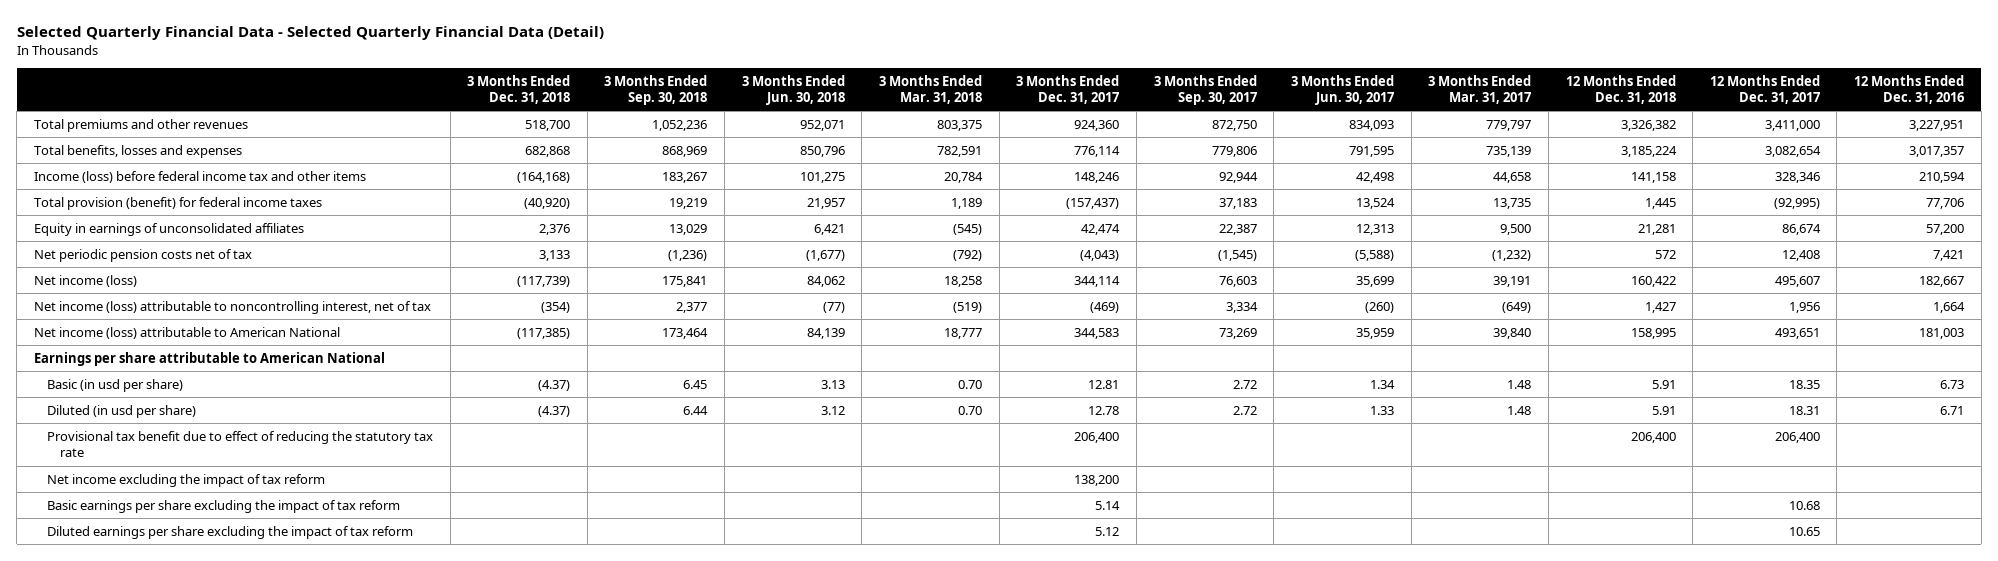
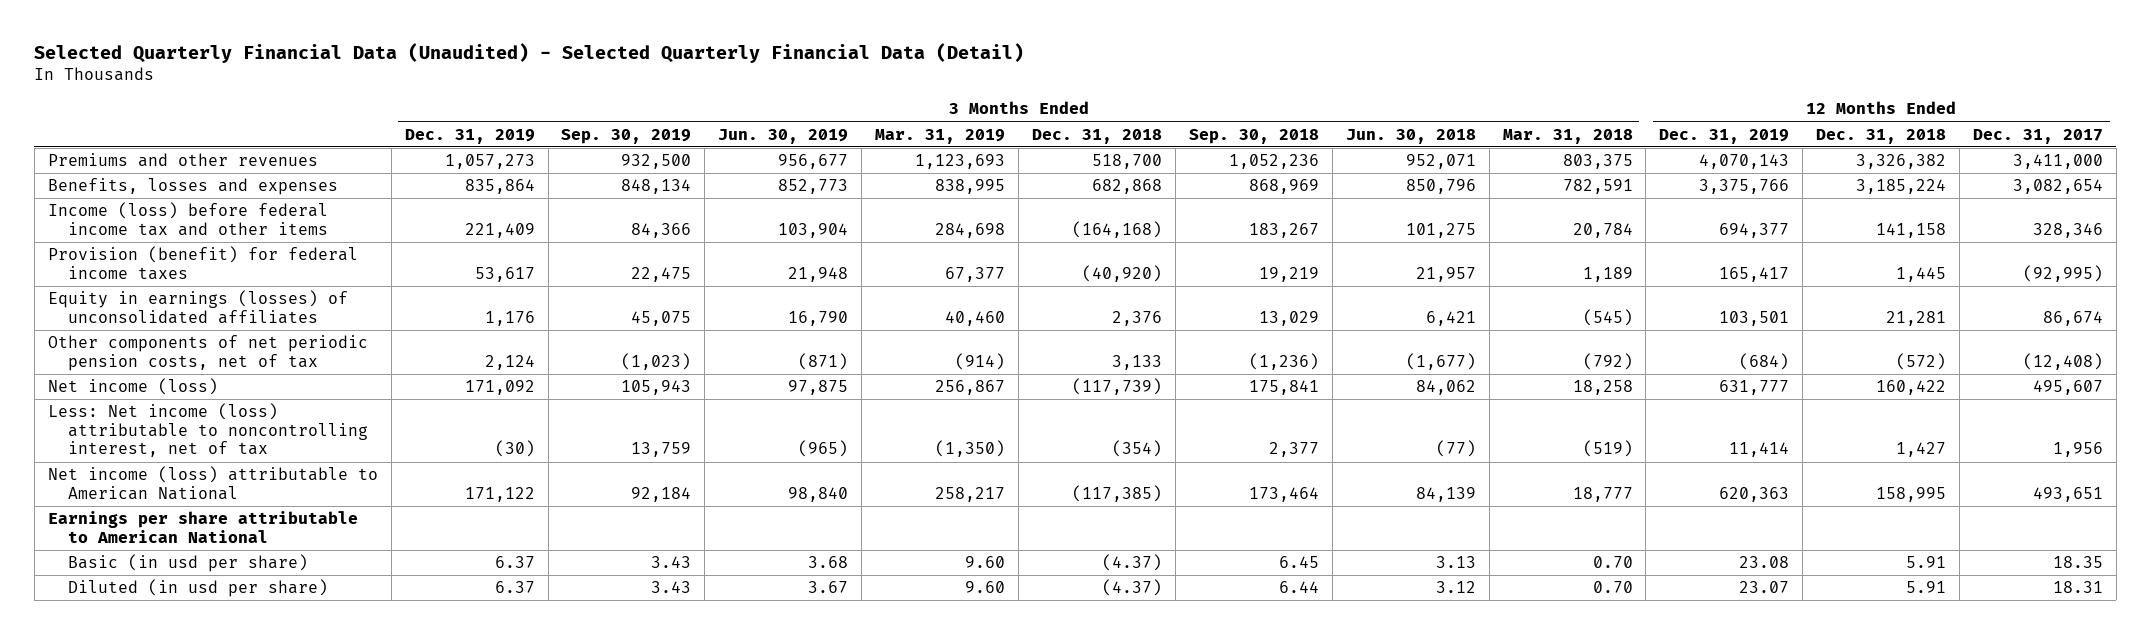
- Selected Quarterly Financial Data - Selected Quarterly Financial Data (Detail)
+ Selected Quarterly Financial Data (Unaudited) - Selected Quarterly Financial Data (Detail)
- | 3 Months Ended Dec. 31, 2018 | 3 Months Ended Sep. 30, 2018 | 3 Months Ended Jun. 30, 2018 | 3 Months Ended Mar. 31, 2018 | 3 Months Ended Dec. 31, 2017 | 3 Months Ended Sep. 30, 2017 | 3 Months Ended Jun. 30, 2017 | 3 Months Ended Mar. 31, 2017 | 12 Months Ended Dec. 31, 2018 | 12 Months Ended Dec. 31, 2017 | 12 Months Ended Dec. 31, 2016
+ | 3 Months Ended Dec. 31, 2019 | 3 Months Ended Sep. 30, 2019 | 3 Months Ended Jun. 30, 2019 | 3 Months Ended Mar. 31, 2019 | 3 Months Ended Dec. 31, 2018 | 3 Months Ended Sep. 30, 2018 | 3 Months Ended Jun. 30, 2018 | 3 Months Ended Mar. 31, 2018 | 12 Months Ended Dec. 31, 2019 | 12 Months Ended Dec. 31, 2018 | 12 Months Ended Dec. 31, 2017
- Total premiums and other revenues | 518,700 | 1,052,236 | 952,071 | 803,375 | 924,360 | 872,750 | 834,093 | 779,797 | 3,326,382 | 3,411,000 | 3,227,951
- Total benefits, losses and expenses | 682,868 | 868,969 | 850,796 | 782,591 | 776,114 | 779,806 | 791,595 | 735,139 | 3,185,224 | 3,082,654 | 3,017,357
+ Premiums and other revenues | 1,057,273 | 932,500 | 956,677 | 1,123,693 | 518,700 | 1,052,236 | 952,071 | 803,375 | 4,070,143 | 3,326,382 | 3,411,000
+ Benefits, losses and expenses | 835,864 | 848,134 | 852,773 | 838,995 | 682,868 | 868,969 | 850,796 | 782,591 | 3,375,766 | 3,185,224 | 3,082,654
- Total provision (benefit) for federal income taxes | (40,920) | 19,219 | 21,957 | 1,189 | (157,437) | 37,183 | 13,524 | 13,735 | 1,445 | (92,995) | 77,706
- Equity in earnings of unconsolidated affiliates | 2,376 | 13,029 | 6,421 | (545) | 42,474 | 22,387 | 12,313 | 9,500 | 21,281 | 86,674 | 57,200
- Net periodic pension costs net of tax | 3,133 | (1,236) | (1,677) | (792) | (4,043) | (1,545) | (5,588) | (1,232) | 572 | 12,408 | 7,421
+ Provision (benefit) for federal income taxes | 53,617 | 22,475 | 21,948 | 67,377 | (40,920) | 19,219 | 21,957 | 1,189 | 165,417 | 1,445 | (92,995)
+ Equity in earnings (losses) of unconsolidated affiliates | 1,176 | 45,075 | 16,790 | 40,460 | 2,376 | 13,029 | 6,421 | (545) | 103,501 | 21,281 | 86,674
+ Other components of net periodic pension costs, net of tax | 2,124 | (1,023) | (871) | (914) | 3,133 | (1,236) | (1,677) | (792) | (684) | (572) | (12,408)
- Net income (loss) attributable to noncontrolling interest, net of tax | (354) | 2,377 | (77) | (519) | (469) | 3,334 | (260) | (649) | 1,427 | 1,956 | 1,664
+ Less: Net income (loss) attributable to noncontrolling interest, net of tax | (30) | 13,759 | (965) | (1,350) | (354) | 2,377 | (77) | (519) | 11,414 | 1,427 | 1,956
- Provisional tax benefit due to effect of reducing the statutory tax rate | | | | | 206,400 | | | | 206,400 | 206,400 |
- Net income excluding the impact of tax reform | | | | | 138,200 | | | | | |
- Basic earnings per share excluding the impact of tax reform | | | | | 5.14 | | | | | 10.68 |
- Diluted earnings per share excluding the impact of tax reform | | | | | 5.12 | | | | | 10.65 |

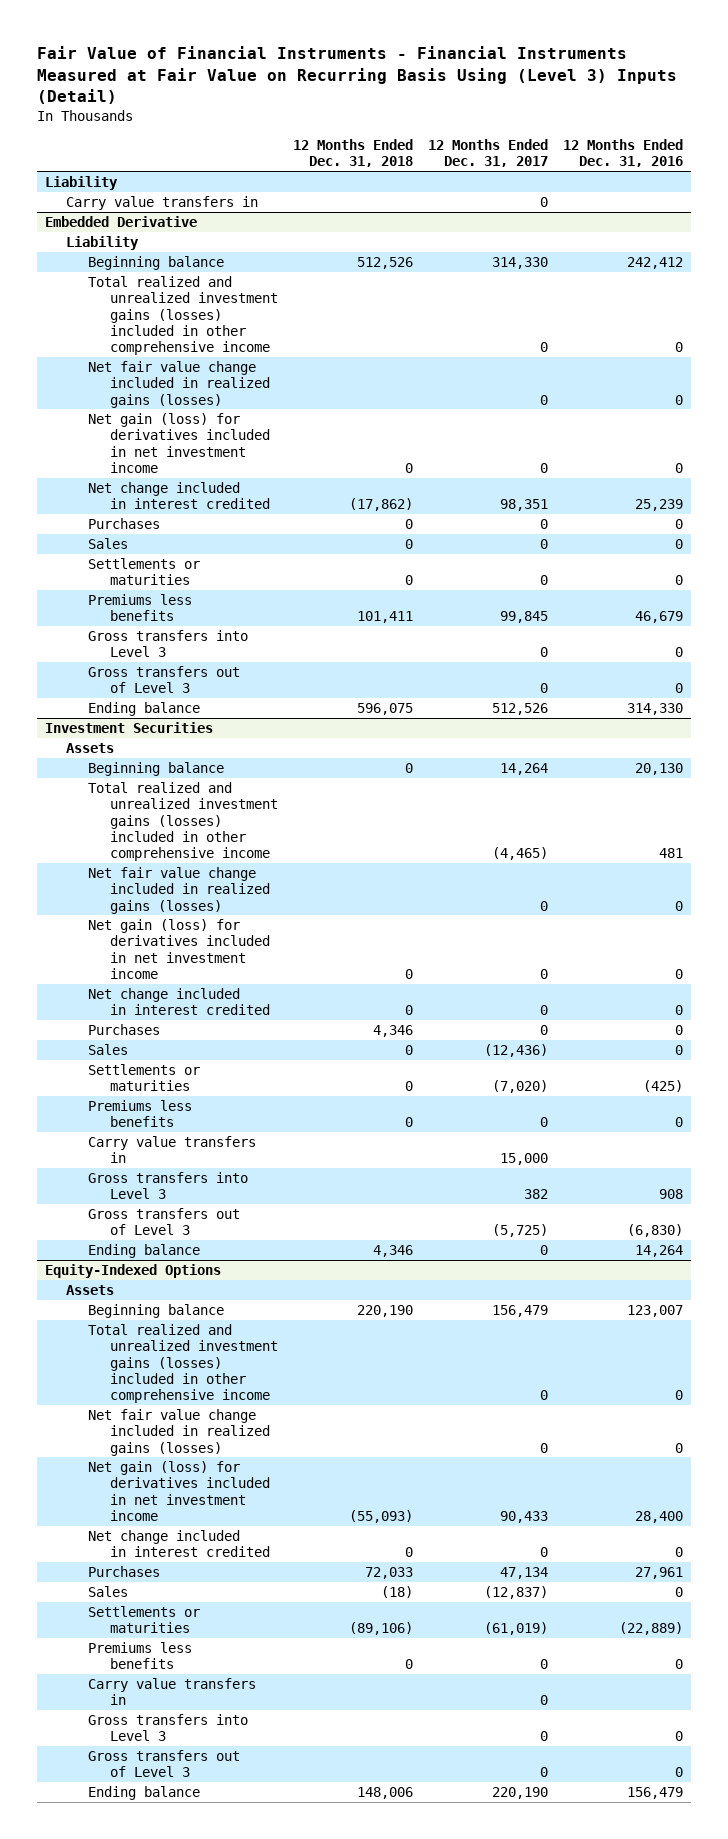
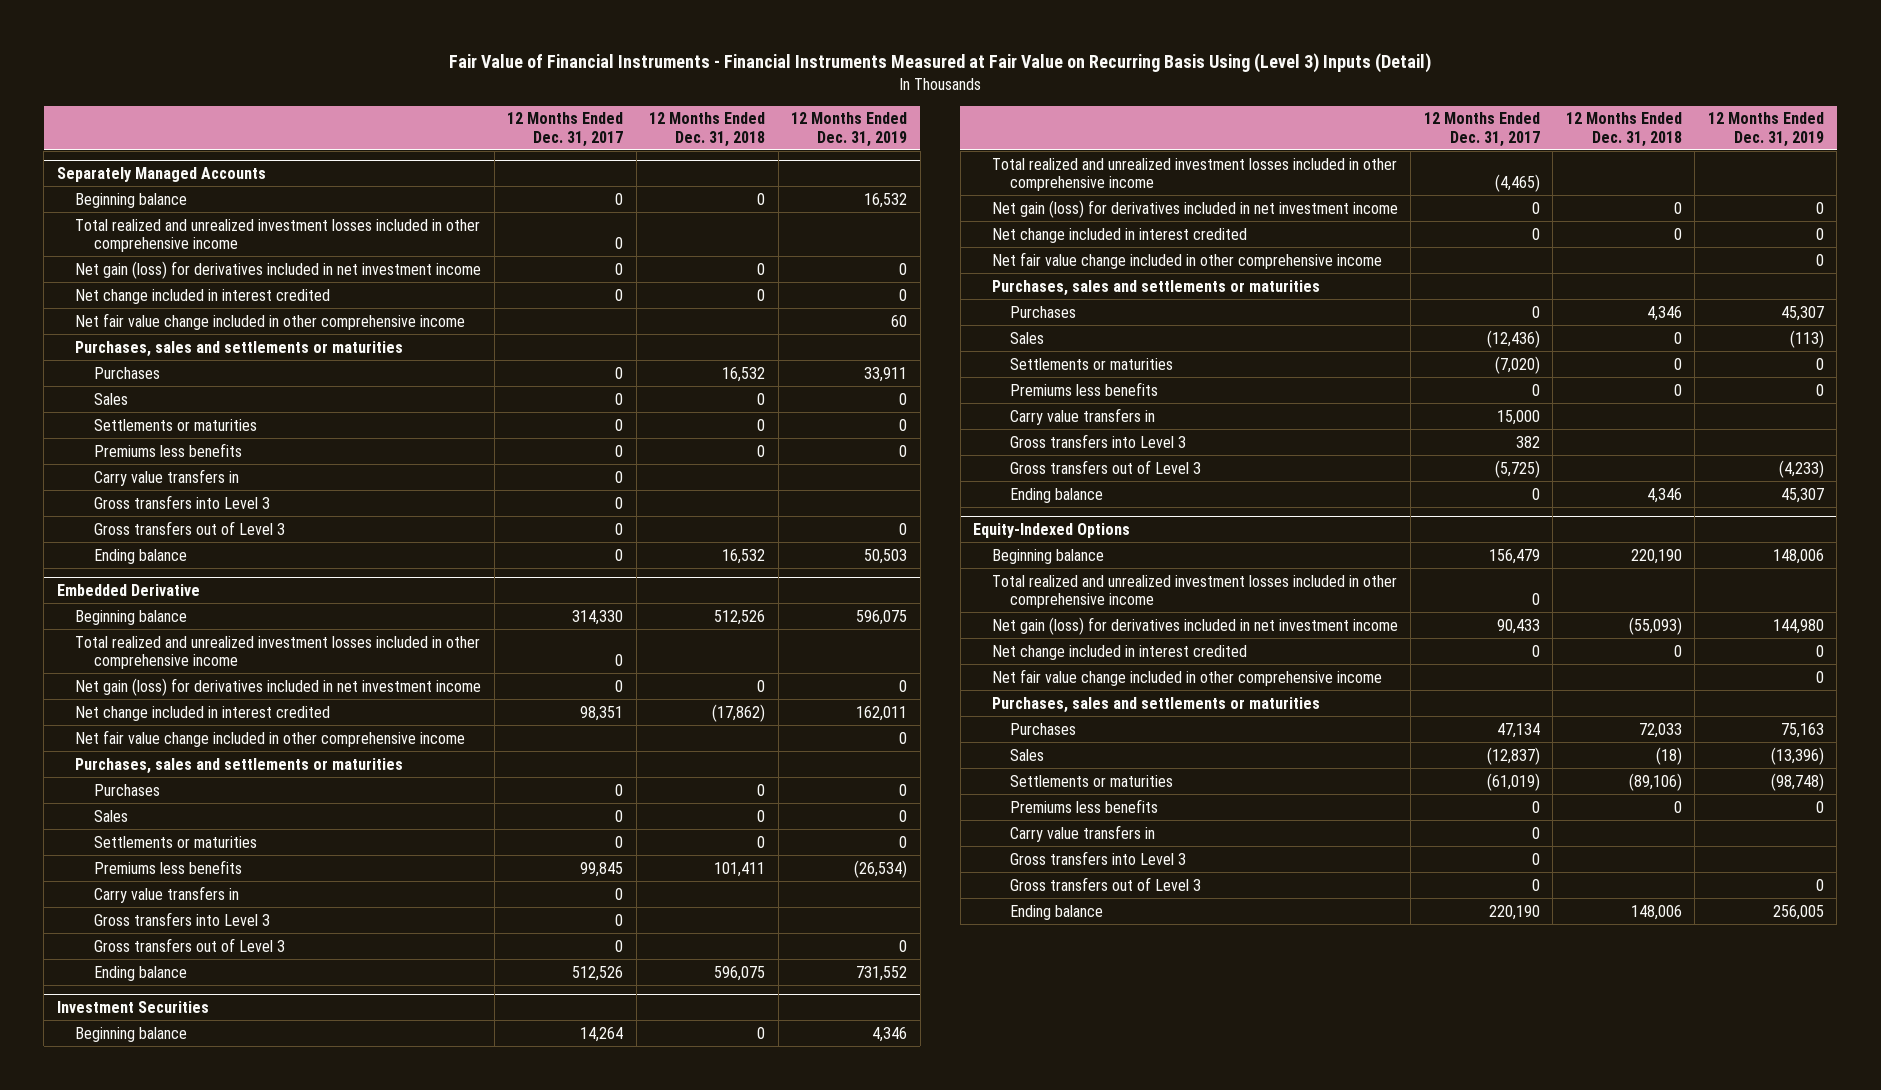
- | 12 Months Ended Dec. 31, 2018 | 12 Months Ended Dec. 31, 2017 | 12 Months Ended Dec. 31, 2016
+ | 12 Months Ended Dec. 31, 2017 | 12 Months Ended Dec. 31, 2018 | 12 Months Ended Dec. 31, 2019
- Liability
+ Separately Managed Accounts
+ Beginning balance | 0 | 0 | 16,532
+ Total realized and unrealized investment losses included in other comprehensive income | 0 | |
+ Net gain (loss) for derivatives included in net investment income | 0 | 0 | 0
+ Net change included in interest credited | 0 | 0 | 0
+ Net fair value change included in other comprehensive income | | | 60
+ Purchases, sales and settlements or maturities
+ Purchases | 0 | 16,532 | 33,911
+ Sales | 0 | 0 | 0
+ Settlements or maturities | 0 | 0 | 0
+ Premiums less benefits | 0 | 0 | 0
+ Gross transfers into Level 3 | 0 | |
+ Gross transfers out of Level 3 | 0 | | 0
+ Ending balance | 0 | 16,532 | 50,503
@ Embedded Derivative
- Liability
- Total realized and unrealized investment gains (losses) included in other comprehensive income | | 0 | 0
- Net fair value change included in realized gains (losses) | | 0 | 0
+ Total realized and unrealized investment losses included in other comprehensive income | 0 | |
+ Net fair value change included in other comprehensive income | | | 0
+ Purchases, sales and settlements or maturities
+ Carry value transfers in | 0 | |
@ Investment Securities
- Assets
- Total realized and unrealized investment gains (losses) included in other comprehensive income | | (4,465) | 481
- Net fair value change included in realized gains (losses) | | 0 | 0
+ Total realized and unrealized investment losses included in other comprehensive income | (4,465) | |
+ Net fair value change included in other comprehensive income | | | 0
+ Purchases, sales and settlements or maturities
@ Equity-Indexed Options
- Assets
- Total realized and unrealized investment gains (losses) included in other comprehensive income | | 0 | 0
- Net fair value change included in realized gains (losses) | | 0 | 0
+ Total realized and unrealized investment losses included in other comprehensive income | 0 | |
+ Net fair value change included in other comprehensive income | | | 0
+ Purchases, sales and settlements or maturities

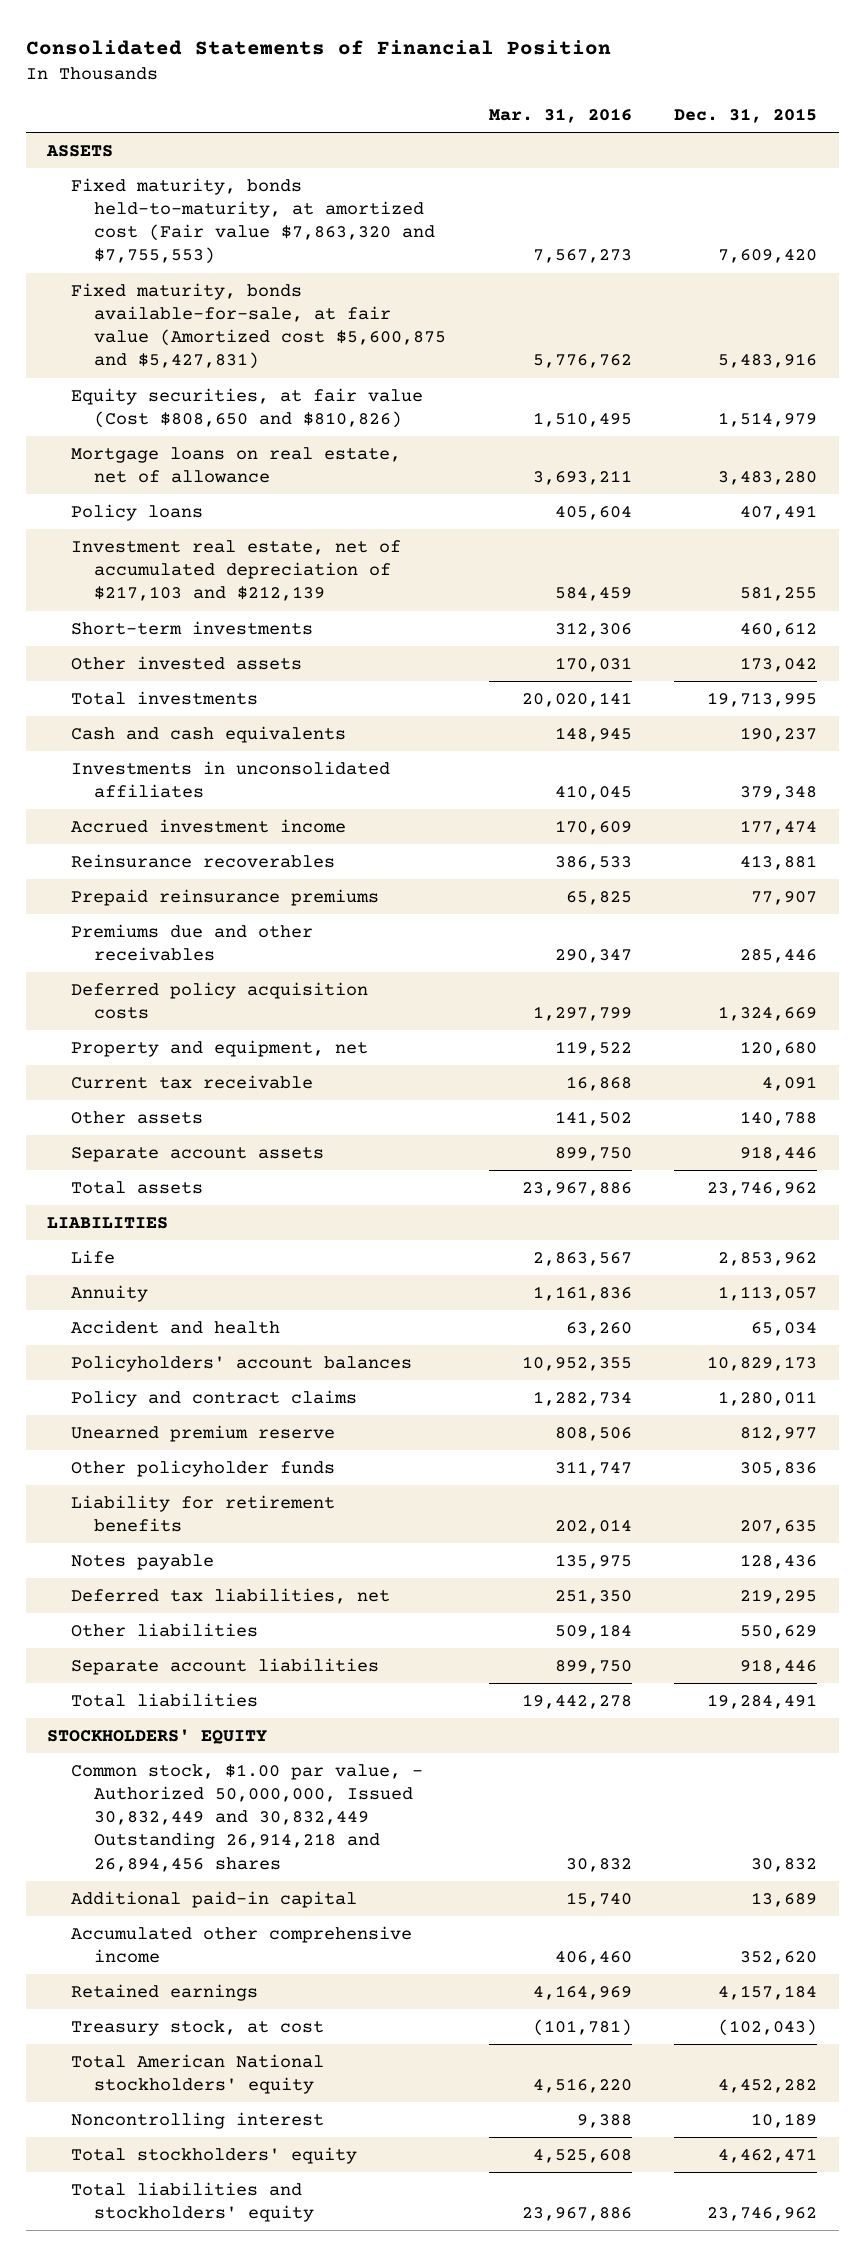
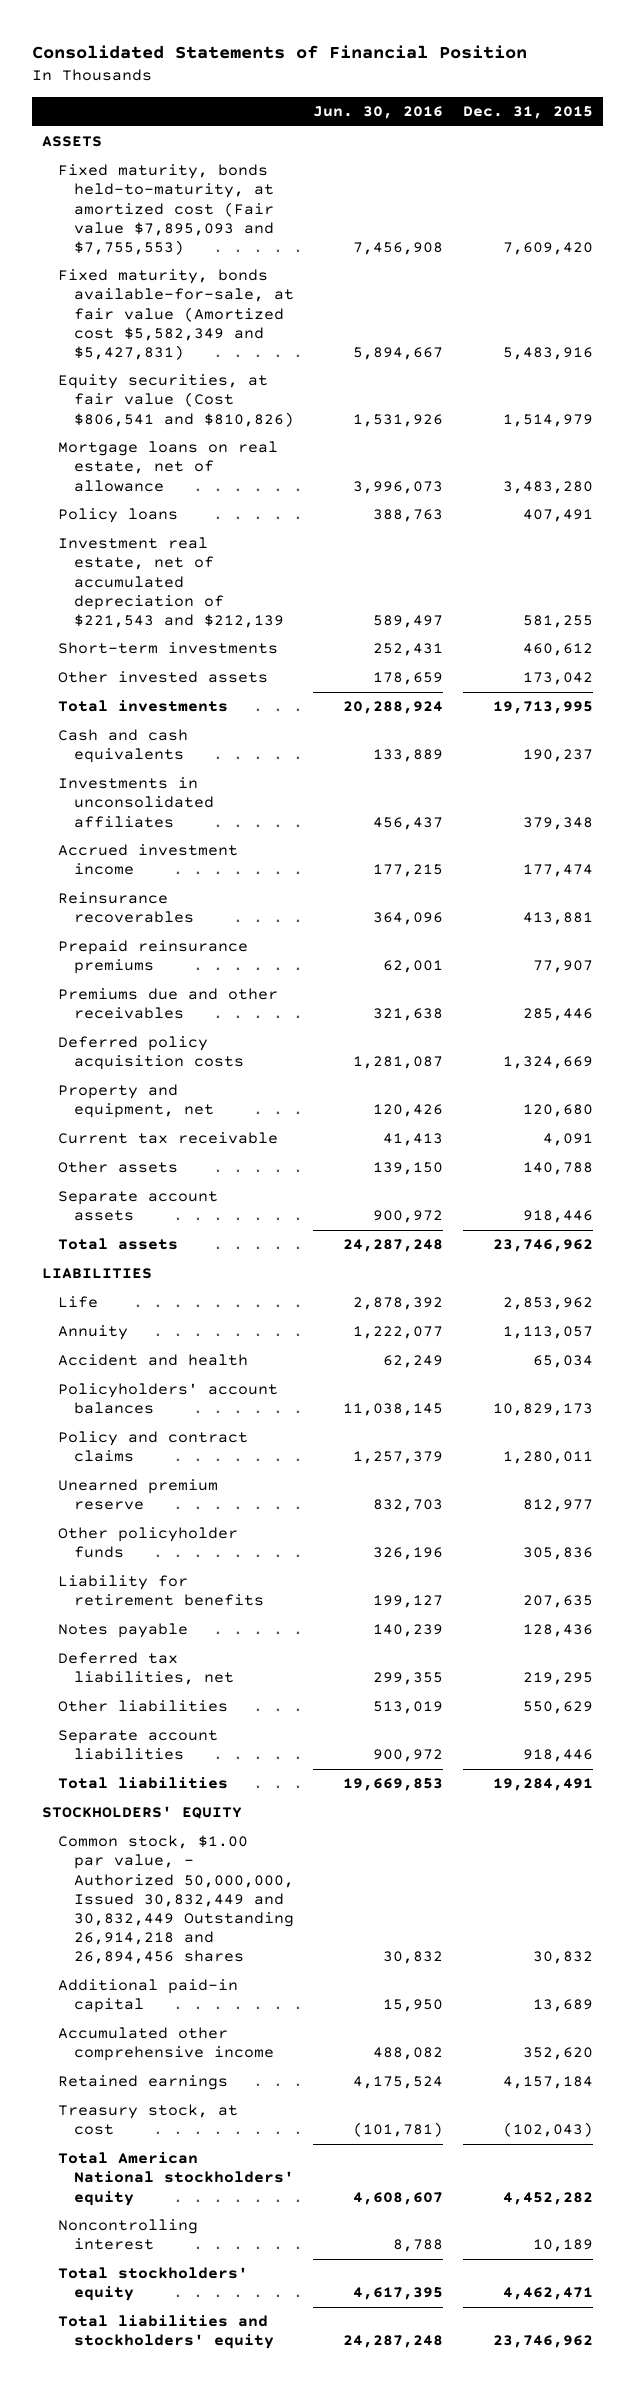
- | Mar. 31, 2016 | Dec. 31, 2015
+ | Jun. 30, 2016 | Dec. 31, 2015
- Fixed maturity, bonds held-to-maturity, at amortized cost (Fair value $7,863,320 and $7,755,553) | 7,567,273 | 7,609,420
- Fixed maturity, bonds available-for-sale, at fair value (Amortized cost $5,600,875 and $5,427,831) | 5,776,762 | 5,483,916
- Equity securities, at fair value (Cost $808,650 and $810,826) | 1,510,495 | 1,514,979
+ Fixed maturity, bonds held-to-maturity, at amortized cost (Fair value $7,895,093 and $7,755,553) | 7,456,908 | 7,609,420
+ Fixed maturity, bonds available-for-sale, at fair value (Amortized cost $5,582,349 and $5,427,831) | 5,894,667 | 5,483,916
+ Equity securities, at fair value (Cost $806,541 and $810,826) | 1,531,926 | 1,514,979
- Investment real estate, net of accumulated depreciation of $217,103 and $212,139 | 584,459 | 581,255
+ Investment real estate, net of accumulated depreciation of $221,543 and $212,139 | 589,497 | 581,255

